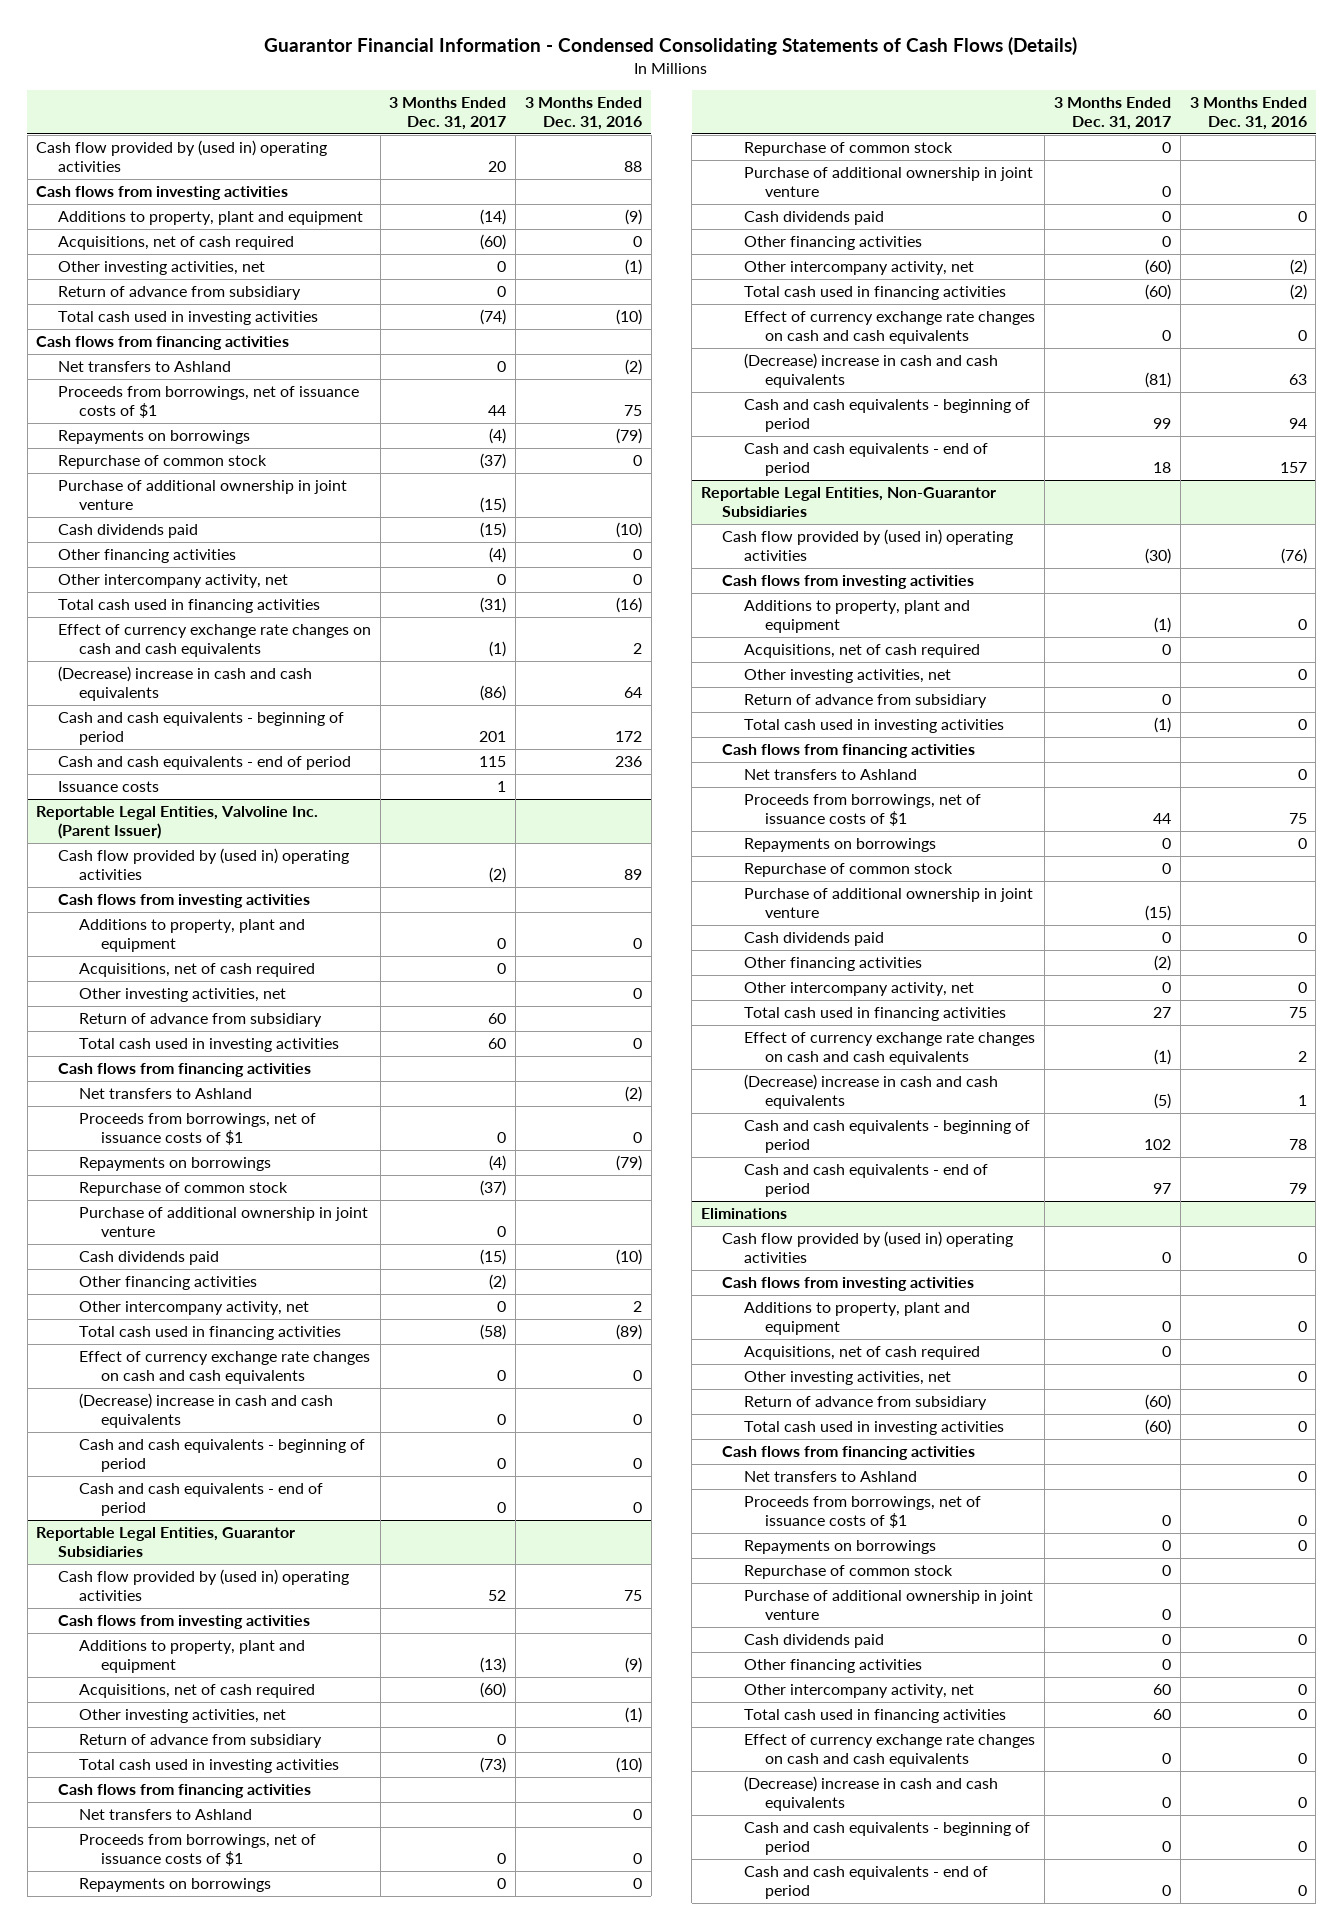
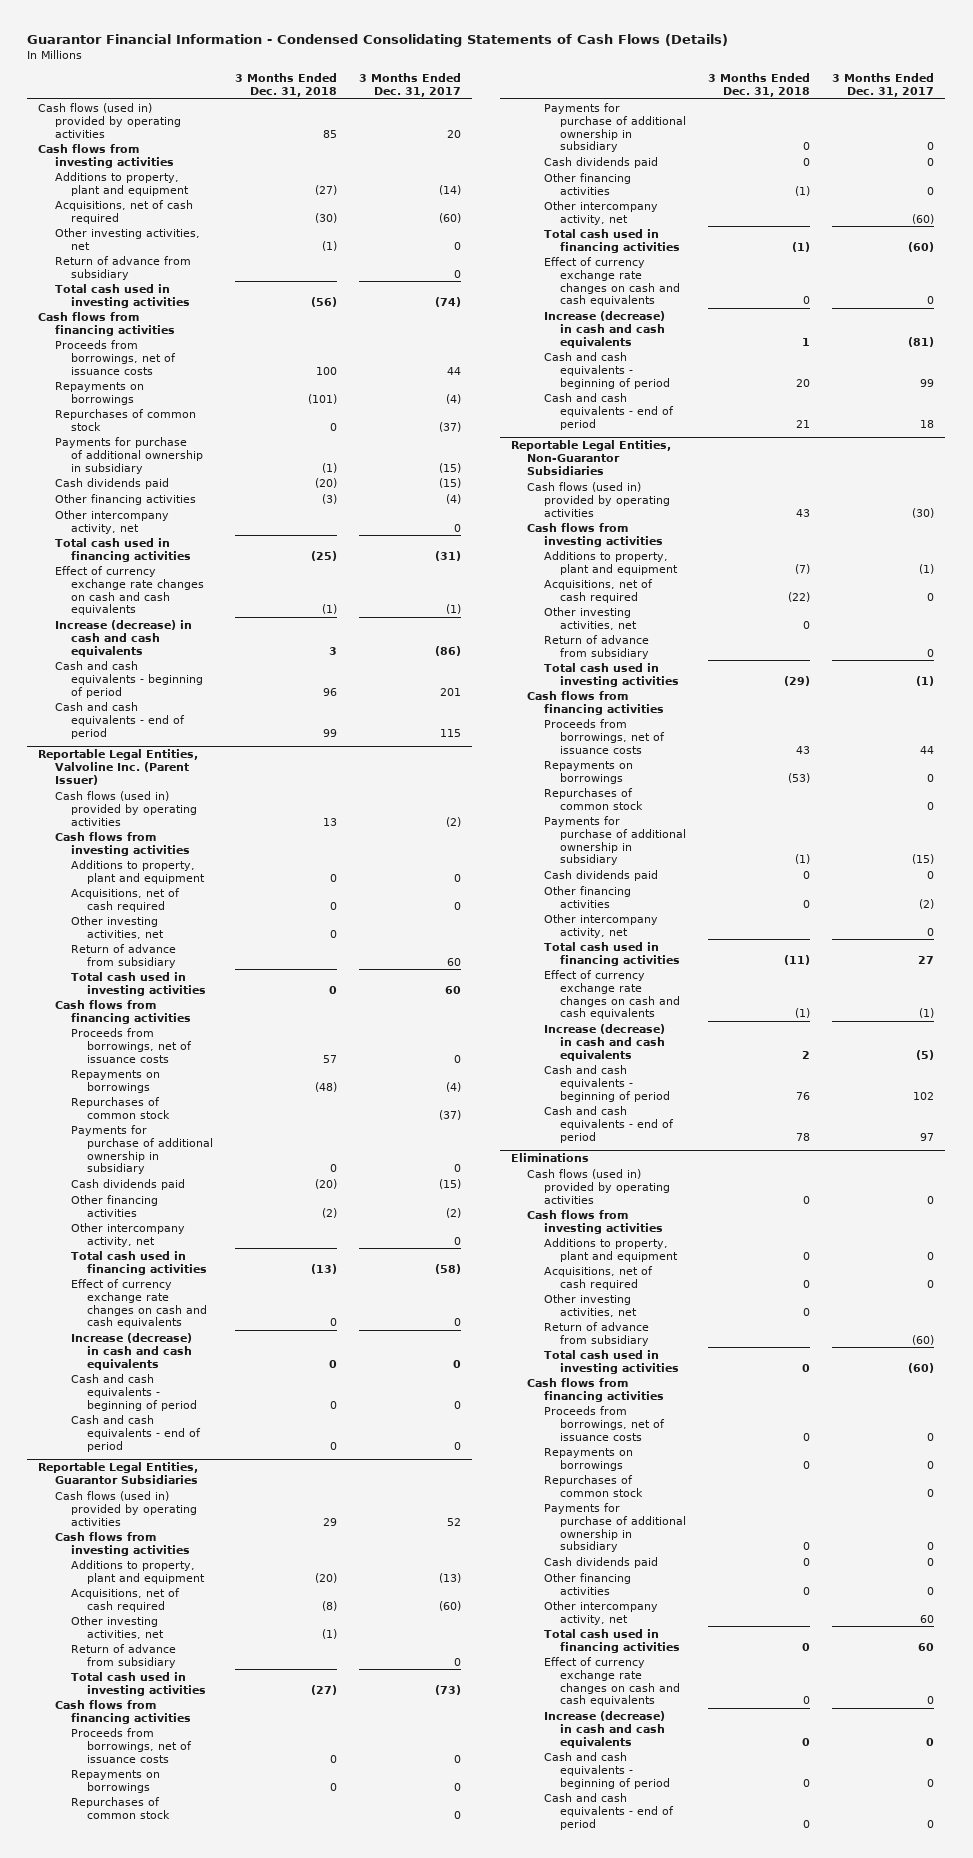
- | 3 Months Ended Dec. 31, 2017 | 3 Months Ended Dec. 31, 2016
+ | 3 Months Ended Dec. 31, 2018 | 3 Months Ended Dec. 31, 2017
- Cash flow provided by (used in) operating activities | 20 | 88
+ Cash flows (used in) provided by operating activities | 85 | 20
- Net transfers to Ashland | 0 | (2)
- Proceeds from borrowings, net of issuance costs of $1 | 44 | 75
+ Proceeds from borrowings, net of issuance costs | 100 | 44
- Repurchase of common stock | (37) | 0
- Purchase of additional ownership in joint venture | (15) |
+ Repurchases of common stock | 0 | (37)
+ Payments for purchase of additional ownership in subsidiary | (1) | (15)
- (Decrease) increase in cash and cash equivalents | (86) | 64
+ Increase (decrease) in cash and cash equivalents | 3 | (86)
- Issuance costs | 1 |
@ Reportable Legal Entities, Valvoline Inc. (Parent Issuer)
- Cash flow provided by (used in) operating activities | (2) | 89
+ Cash flows (used in) provided by operating activities | 13 | (2)
- Net transfers to Ashland | | (2)
- Proceeds from borrowings, net of issuance costs of $1 | 0 | 0
+ Proceeds from borrowings, net of issuance costs | 57 | 0
- Repurchase of common stock | (37) |
- Purchase of additional ownership in joint venture | 0 |
+ Repurchases of common stock | | (37)
+ Payments for purchase of additional ownership in subsidiary | 0 | 0
- (Decrease) increase in cash and cash equivalents | 0 | 0
+ Increase (decrease) in cash and cash equivalents | 0 | 0
@ Reportable Legal Entities, Guarantor Subsidiaries
- Cash flow provided by (used in) operating activities | 52 | 75
+ Cash flows (used in) provided by operating activities | 29 | 52
- Net transfers to Ashland | | 0
- Proceeds from borrowings, net of issuance costs of $1 | 0 | 0
+ Proceeds from borrowings, net of issuance costs | 0 | 0
- Repurchase of common stock | 0 |
- Purchase of additional ownership in joint venture | 0 |
+ Repurchases of common stock | | 0
+ Payments for purchase of additional ownership in subsidiary | 0 | 0
- (Decrease) increase in cash and cash equivalents | (81) | 63
+ Increase (decrease) in cash and cash equivalents | 1 | (81)
@ Reportable Legal Entities, Non-Guarantor Subsidiaries
- Cash flow provided by (used in) operating activities | (30) | (76)
+ Cash flows (used in) provided by operating activities | 43 | (30)
- Net transfers to Ashland | | 0
- Proceeds from borrowings, net of issuance costs of $1 | 44 | 75
+ Proceeds from borrowings, net of issuance costs | 43 | 44
- Repurchase of common stock | 0 |
- Purchase of additional ownership in joint venture | (15) |
+ Repurchases of common stock | | 0
+ Payments for purchase of additional ownership in subsidiary | (1) | (15)
- (Decrease) increase in cash and cash equivalents | (5) | 1
+ Increase (decrease) in cash and cash equivalents | 2 | (5)
@ Eliminations
- Cash flow provided by (used in) operating activities | 0 | 0
+ Cash flows (used in) provided by operating activities | 0 | 0
- Net transfers to Ashland | | 0
- Proceeds from borrowings, net of issuance costs of $1 | 0 | 0
+ Proceeds from borrowings, net of issuance costs | 0 | 0
- Repurchase of common stock | 0 |
- Purchase of additional ownership in joint venture | 0 |
+ Repurchases of common stock | | 0
+ Payments for purchase of additional ownership in subsidiary | 0 | 0
- (Decrease) increase in cash and cash equivalents | 0 | 0
+ Increase (decrease) in cash and cash equivalents | 0 | 0

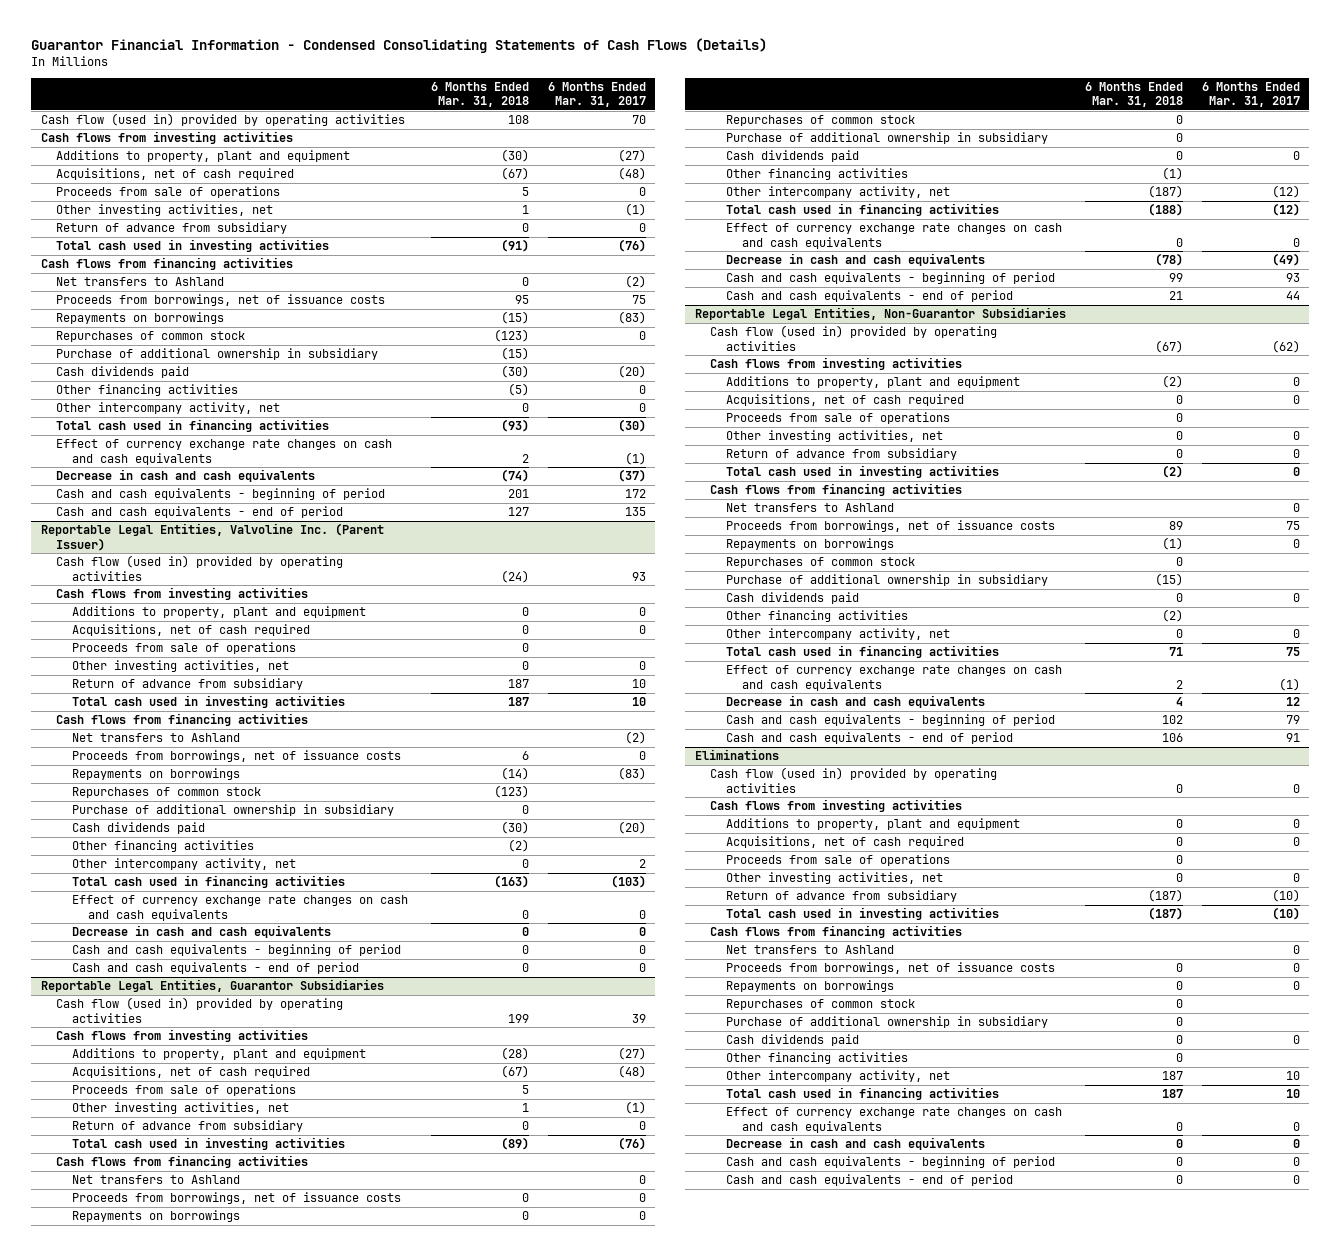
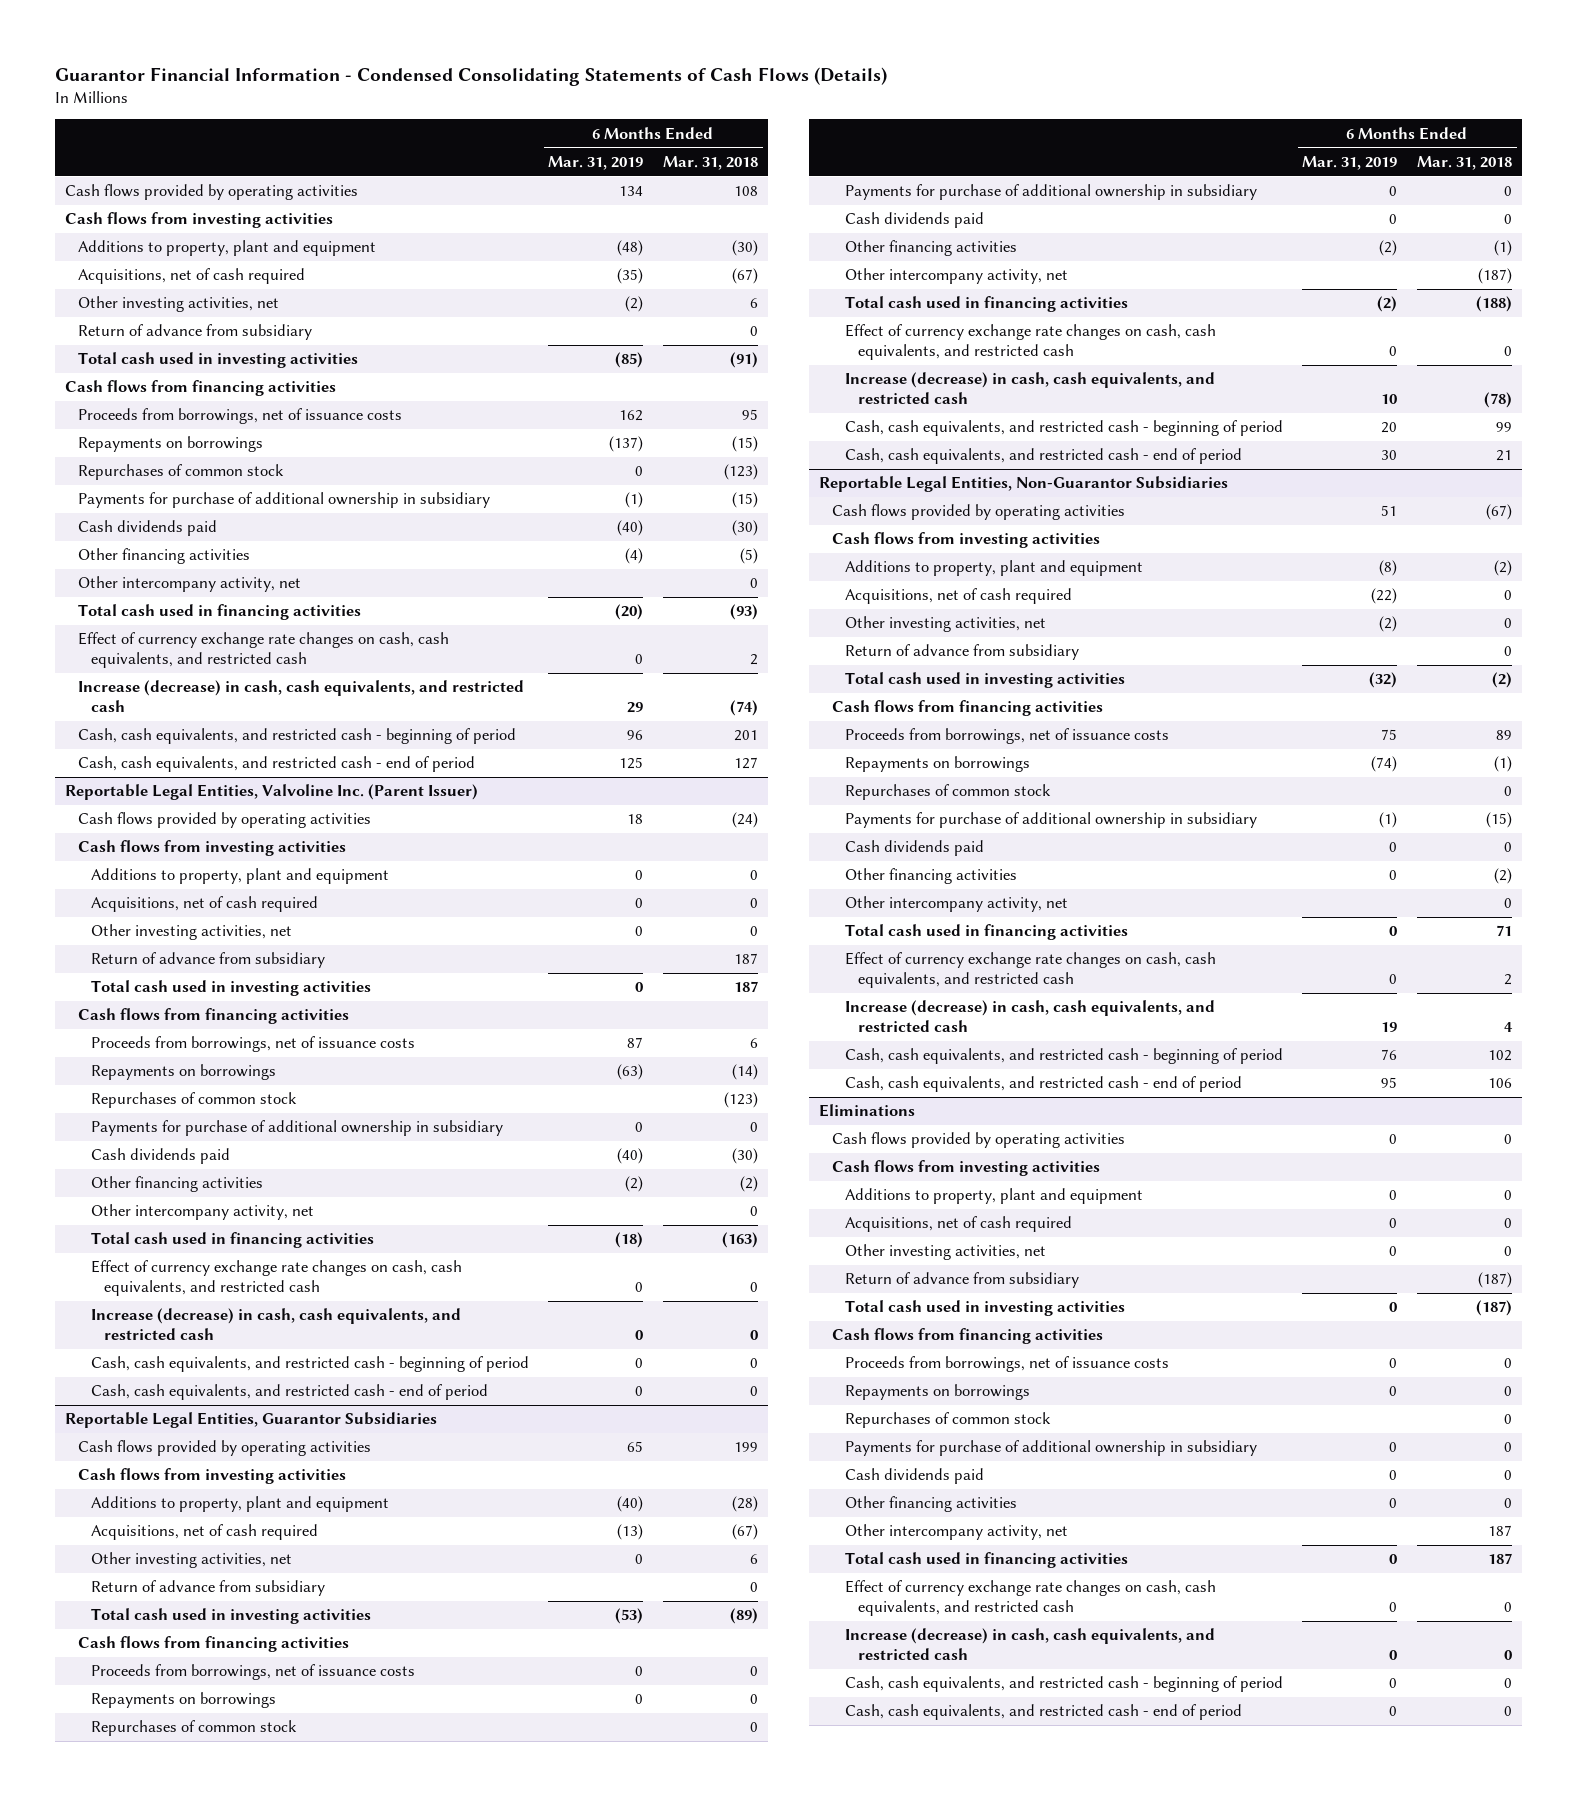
- | 6 Months Ended Mar. 31, 2018 | 6 Months Ended Mar. 31, 2017
+ | 6 Months Ended Mar. 31, 2019 | 6 Months Ended Mar. 31, 2018
- Cash flow (used in) provided by operating activities | 108 | 70
+ Cash flows provided by operating activities | 134 | 108
- Proceeds from sale of operations | 5 | 0
- Other investing activities, net | 1 | (1)
+ Other investing activities, net | (2) | 6
- Net transfers to Ashland | 0 | (2)
- Purchase of additional ownership in subsidiary | (15) |
+ Payments for purchase of additional ownership in subsidiary | (1) | (15)
- Effect of currency exchange rate changes on cash and cash equivalents | 2 | (1)
- Decrease in cash and cash equivalents | (74) | (37)
- Cash and cash equivalents - beginning of period | 201 | 172
- Cash and cash equivalents - end of period | 127 | 135
+ Effect of currency exchange rate changes on cash, cash equivalents, and restricted cash | 0 | 2
+ Increase (decrease) in cash, cash equivalents, and restricted cash | 29 | (74)
+ Cash, cash equivalents, and restricted cash - beginning of period | 96 | 201
+ Cash, cash equivalents, and restricted cash - end of period | 125 | 127
@ Reportable Legal Entities, Valvoline Inc. (Parent Issuer)
- Cash flow (used in) provided by operating activities | (24) | 93
+ Cash flows provided by operating activities | 18 | (24)
- Proceeds from sale of operations | 0 |
- Net transfers to Ashland | | (2)
- Purchase of additional ownership in subsidiary | 0 |
+ Payments for purchase of additional ownership in subsidiary | 0 | 0
- Effect of currency exchange rate changes on cash and cash equivalents | 0 | 0
- Decrease in cash and cash equivalents | 0 | 0
- Cash and cash equivalents - beginning of period | 0 | 0
- Cash and cash equivalents - end of period | 0 | 0
+ Effect of currency exchange rate changes on cash, cash equivalents, and restricted cash | 0 | 0
+ Increase (decrease) in cash, cash equivalents, and restricted cash | 0 | 0
+ Cash, cash equivalents, and restricted cash - beginning of period | 0 | 0
+ Cash, cash equivalents, and restricted cash - end of period | 0 | 0
@ Reportable Legal Entities, Guarantor Subsidiaries
- Cash flow (used in) provided by operating activities | 199 | 39
+ Cash flows provided by operating activities | 65 | 199
- Proceeds from sale of operations | 5 |
- Other investing activities, net | 1 | (1)
+ Other investing activities, net | 0 | 6
- Net transfers to Ashland | | 0
- Purchase of additional ownership in subsidiary | 0 |
+ Payments for purchase of additional ownership in subsidiary | 0 | 0
- Effect of currency exchange rate changes on cash and cash equivalents | 0 | 0
- Decrease in cash and cash equivalents | (78) | (49)
- Cash and cash equivalents - beginning of period | 99 | 93
- Cash and cash equivalents - end of period | 21 | 44
+ Effect of currency exchange rate changes on cash, cash equivalents, and restricted cash | 0 | 0
+ Increase (decrease) in cash, cash equivalents, and restricted cash | 10 | (78)
+ Cash, cash equivalents, and restricted cash - beginning of period | 20 | 99
+ Cash, cash equivalents, and restricted cash - end of period | 30 | 21
@ Reportable Legal Entities, Non-Guarantor Subsidiaries
- Cash flow (used in) provided by operating activities | (67) | (62)
+ Cash flows provided by operating activities | 51 | (67)
- Proceeds from sale of operations | 0 |
- Net transfers to Ashland | | 0
- Purchase of additional ownership in subsidiary | (15) |
+ Payments for purchase of additional ownership in subsidiary | (1) | (15)
- Effect of currency exchange rate changes on cash and cash equivalents | 2 | (1)
- Decrease in cash and cash equivalents | 4 | 12
- Cash and cash equivalents - beginning of period | 102 | 79
- Cash and cash equivalents - end of period | 106 | 91
+ Effect of currency exchange rate changes on cash, cash equivalents, and restricted cash | 0 | 2
+ Increase (decrease) in cash, cash equivalents, and restricted cash | 19 | 4
+ Cash, cash equivalents, and restricted cash - beginning of period | 76 | 102
+ Cash, cash equivalents, and restricted cash - end of period | 95 | 106
@ Eliminations
- Cash flow (used in) provided by operating activities | 0 | 0
+ Cash flows provided by operating activities | 0 | 0
- Proceeds from sale of operations | 0 |
- Net transfers to Ashland | | 0
- Purchase of additional ownership in subsidiary | 0 |
+ Payments for purchase of additional ownership in subsidiary | 0 | 0
- Effect of currency exchange rate changes on cash and cash equivalents | 0 | 0
- Decrease in cash and cash equivalents | 0 | 0
- Cash and cash equivalents - beginning of period | 0 | 0
- Cash and cash equivalents - end of period | 0 | 0
+ Effect of currency exchange rate changes on cash, cash equivalents, and restricted cash | 0 | 0
+ Increase (decrease) in cash, cash equivalents, and restricted cash | 0 | 0
+ Cash, cash equivalents, and restricted cash - beginning of period | 0 | 0
+ Cash, cash equivalents, and restricted cash - end of period | 0 | 0

